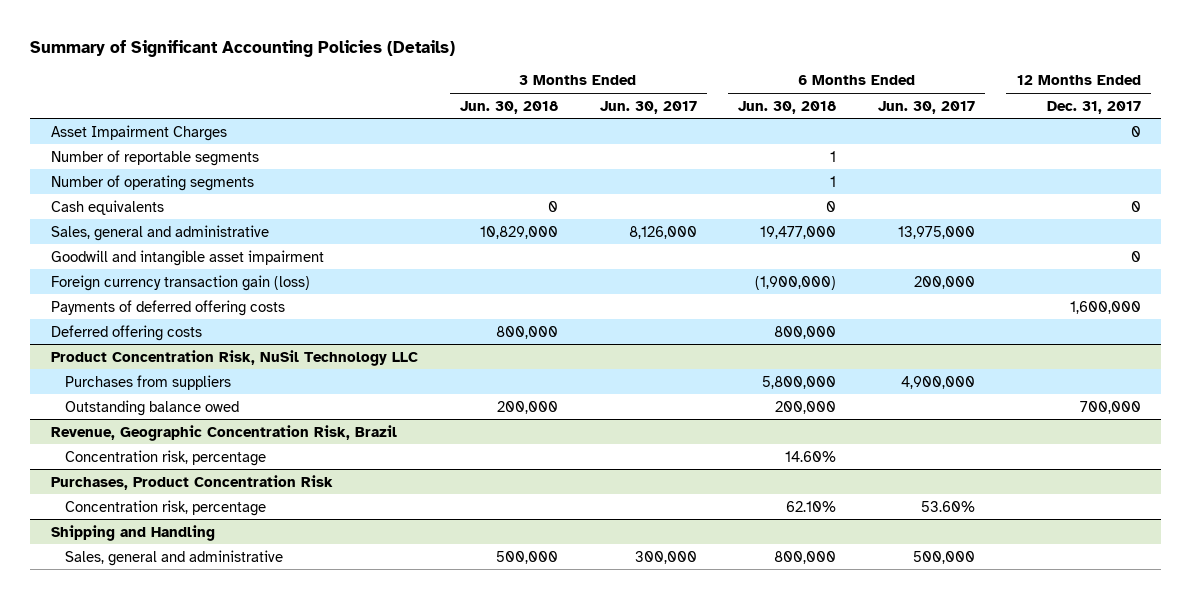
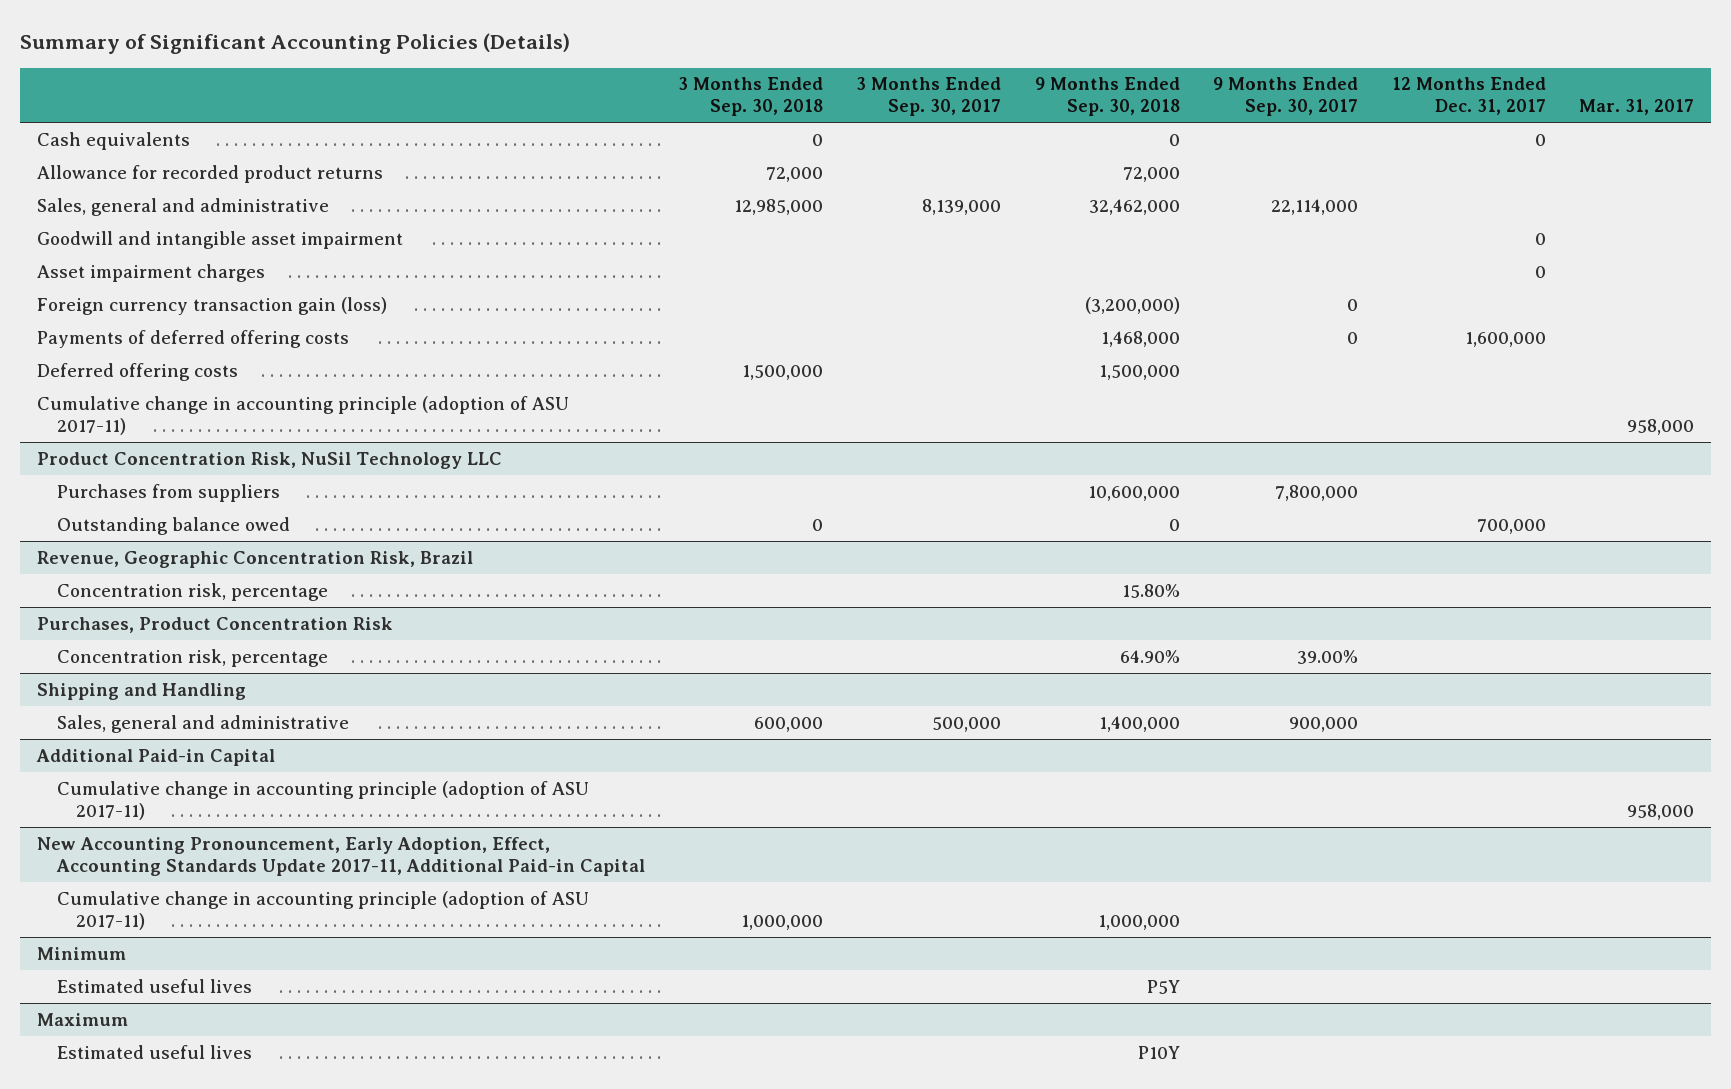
- | 3 Months Ended Jun. 30, 2018 | 3 Months Ended Jun. 30, 2017 | 6 Months Ended Jun. 30, 2018 | 6 Months Ended Jun. 30, 2017 | 12 Months Ended Dec. 31, 2017
+ | 3 Months Ended Sep. 30, 2018 | 3 Months Ended Sep. 30, 2017 | 9 Months Ended Sep. 30, 2018 | 9 Months Ended Sep. 30, 2017 | 12 Months Ended Dec. 31, 2017 | Mar. 31, 2017
- Asset Impairment Charges | | | | | 0
- Number of reportable segments | | | 1 | |
- Number of operating segments | | | 1 | |
+ Allowance for recorded product returns | 72,000 | | 72,000 | | |
+ Asset impairment charges | | | | | 0 |
+ Cumulative change in accounting principle (adoption of ASU 2017-11) | | | | | | 958,000
+ Additional Paid-in Capital
+ Cumulative change in accounting principle (adoption of ASU 2017-11) | | | | | | 958,000
+ New Accounting Pronouncement, Early Adoption, Effect, Accounting Standards Update 2017-11, Additional Paid-in Capital
+ Cumulative change in accounting principle (adoption of ASU 2017-11) | 1,000,000 | | 1,000,000 | | |
+ Minimum
+ Estimated useful lives | | | P5Y | | |
+ Maximum
+ Estimated useful lives | | | P10Y | | |

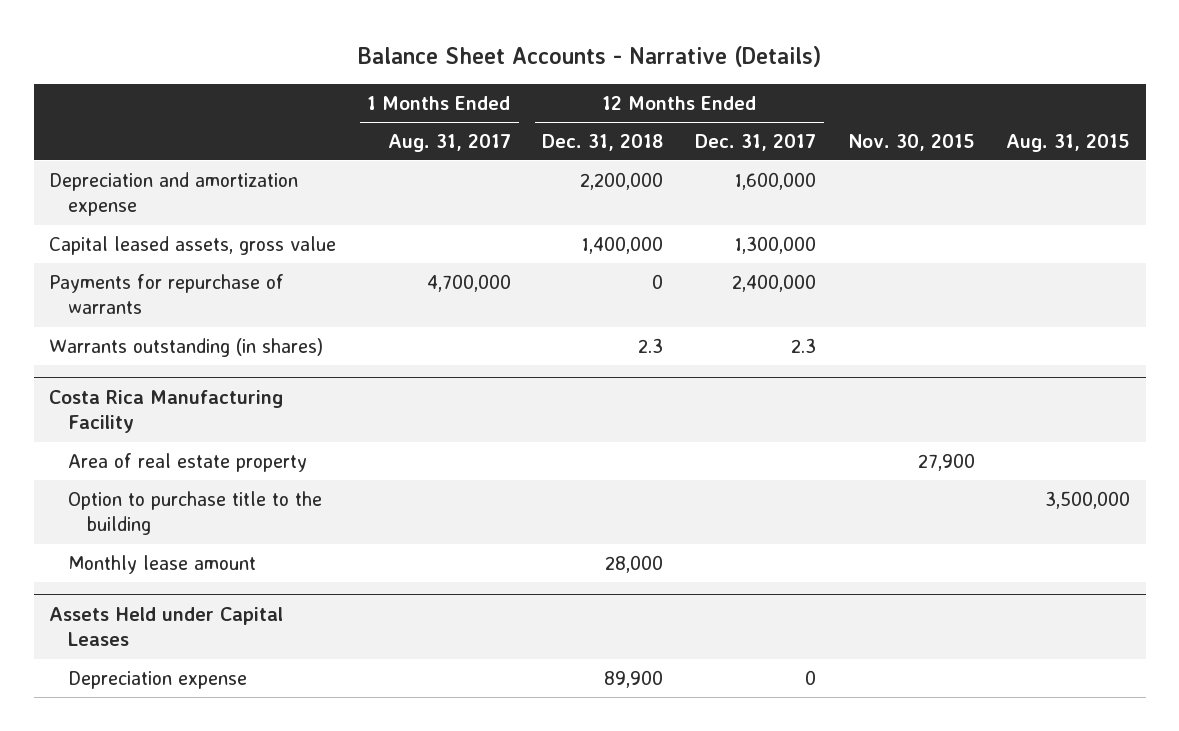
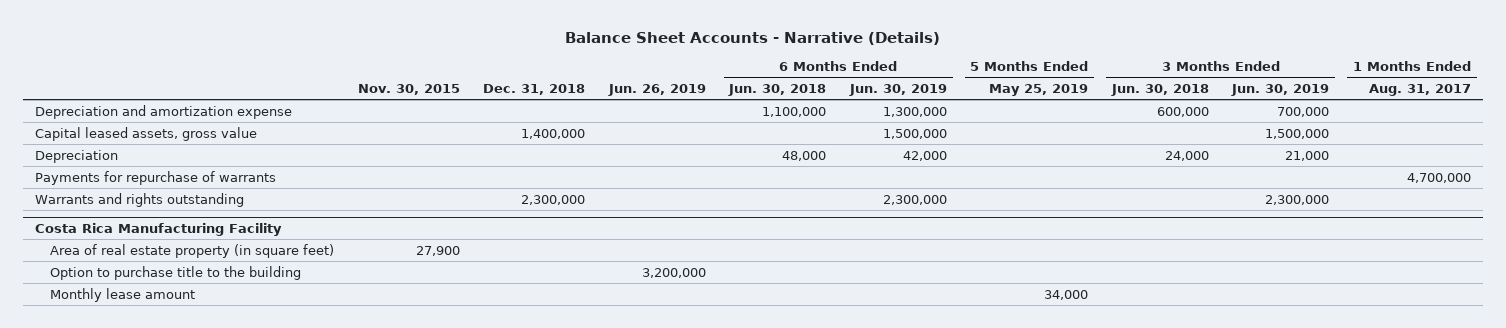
- | 1 Months Ended Aug. 31, 2017 | 12 Months Ended Dec. 31, 2018 | 12 Months Ended Dec. 31, 2017 | Nov. 30, 2015 | Aug. 31, 2015
+ | Nov. 30, 2015 | Dec. 31, 2018 | Jun. 26, 2019 | 6 Months Ended Jun. 30, 2018 | 6 Months Ended Jun. 30, 2019 | 5 Months Ended May 25, 2019 | 3 Months Ended Jun. 30, 2018 | 3 Months Ended Jun. 30, 2019 | 1 Months Ended Aug. 31, 2017
+ Depreciation | | | | 48,000 | 42,000 | | 24,000 | 21,000 |
- Warrants outstanding (in shares) | | 2.3 | 2.3 | |
+ Warrants and rights outstanding | | 2,300,000 | | | 2,300,000 | | | 2,300,000 |
@ Costa Rica Manufacturing Facility
- Area of real estate property | | | | 27,900 |
+ Area of real estate property (in square feet) | 27,900 | | | | | | | |
- Assets Held under Capital Leases
- Depreciation expense | | 89,900 | 0 | |

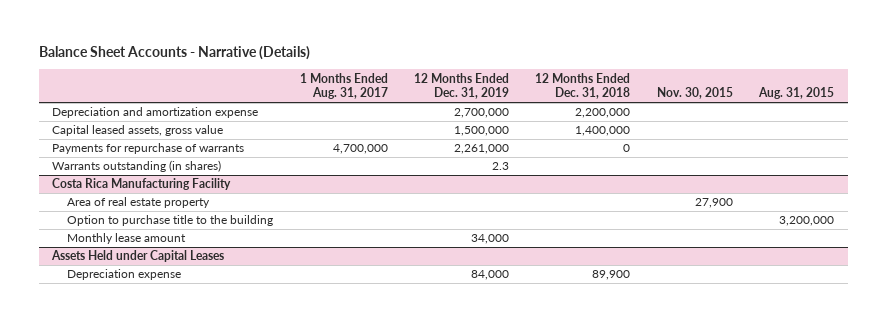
- | Nov. 30, 2015 | Dec. 31, 2018 | Jun. 26, 2019 | 6 Months Ended Jun. 30, 2018 | 6 Months Ended Jun. 30, 2019 | 5 Months Ended May 25, 2019 | 3 Months Ended Jun. 30, 2018 | 3 Months Ended Jun. 30, 2019 | 1 Months Ended Aug. 31, 2017
+ | 1 Months Ended Aug. 31, 2017 | 12 Months Ended Dec. 31, 2019 | 12 Months Ended Dec. 31, 2018 | Nov. 30, 2015 | Aug. 31, 2015
- Depreciation | | | | 48,000 | 42,000 | | 24,000 | 21,000 |
- Warrants and rights outstanding | | 2,300,000 | | | 2,300,000 | | | 2,300,000 |
+ Warrants outstanding (in shares) | | 2.3 | | |
@ Costa Rica Manufacturing Facility
- Area of real estate property (in square feet) | 27,900 | | | | | | | |
+ Area of real estate property | | | | 27,900 |
+ Assets Held under Capital Leases
+ Depreciation expense | | 84,000 | 89,900 | |

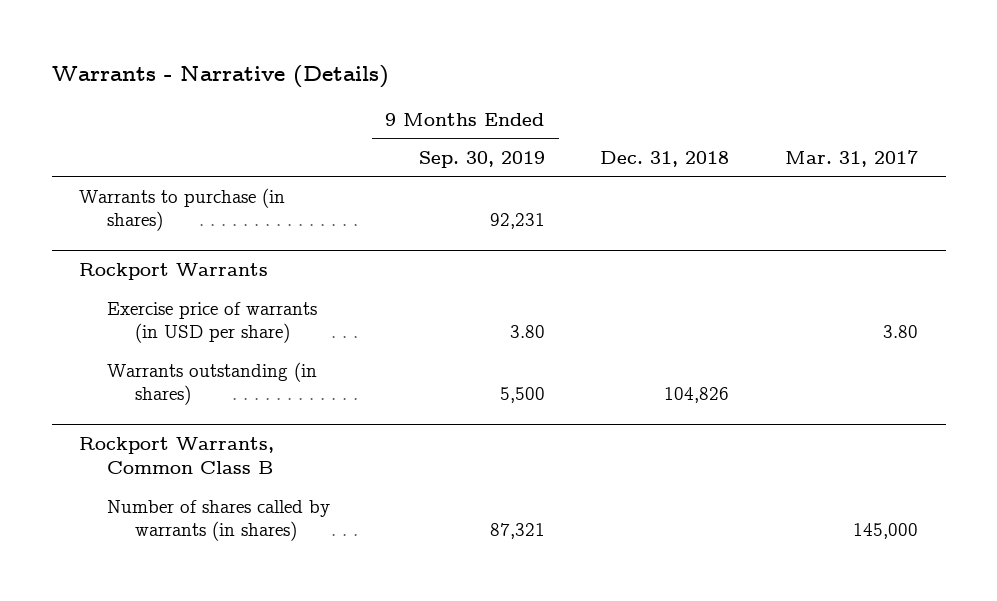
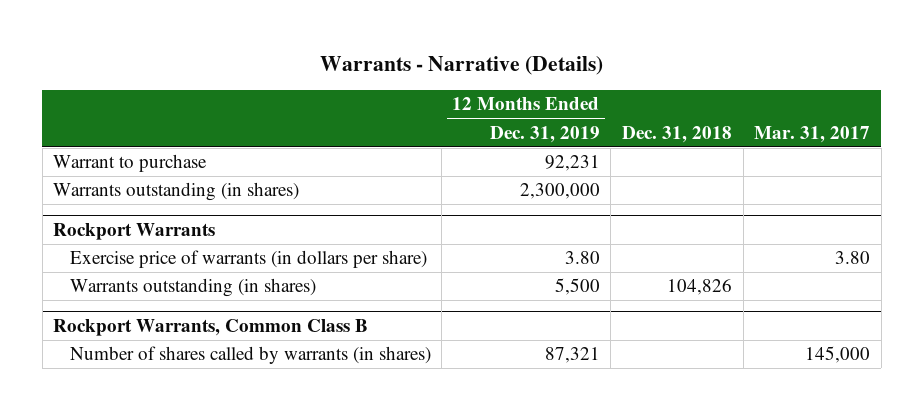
- | 9 Months Ended Sep. 30, 2019 | Dec. 31, 2018 | Mar. 31, 2017
+ | 12 Months Ended Dec. 31, 2019 | Dec. 31, 2018 | Mar. 31, 2017
- Warrants to purchase (in shares) | 92,231 | |
+ Warrant to purchase | 92,231 | |
+ Warrants outstanding (in shares) | 2,300,000 | |
@ Rockport Warrants
- Exercise price of warrants (in USD per share) | 3.80 | | 3.80
+ Exercise price of warrants (in dollars per share) | 3.80 | | 3.80

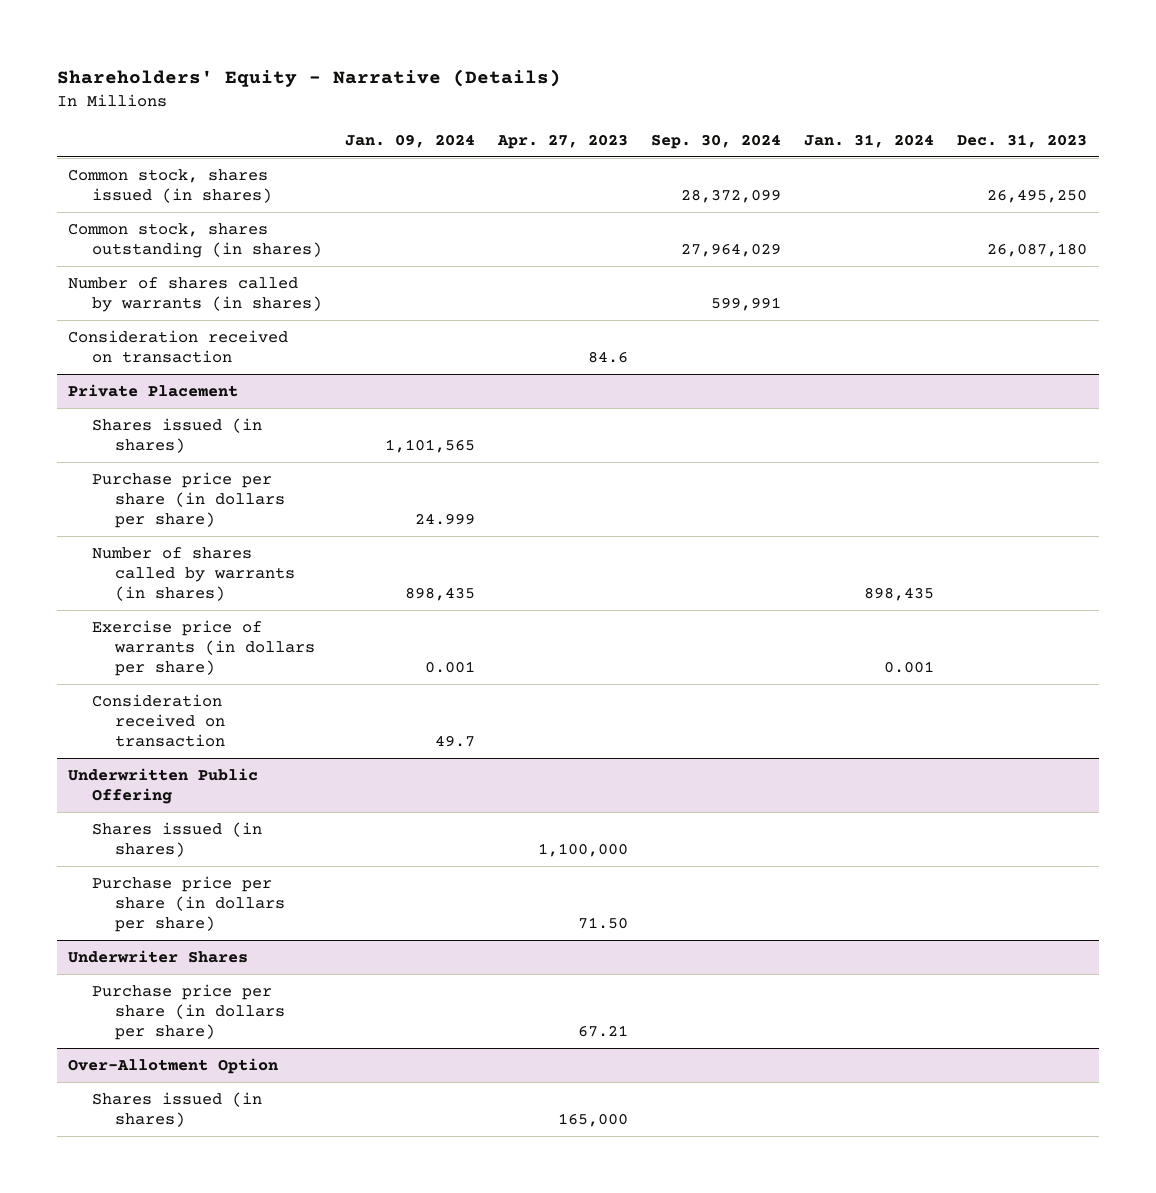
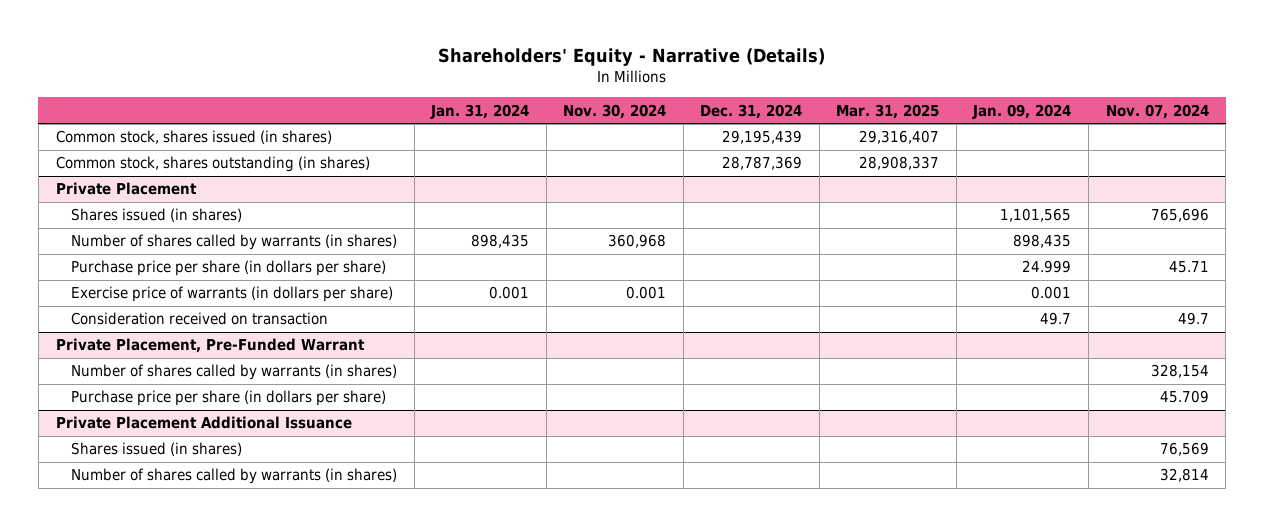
- | Jan. 09, 2024 | Apr. 27, 2023 | Sep. 30, 2024 | Jan. 31, 2024 | Dec. 31, 2023
+ | Jan. 31, 2024 | Nov. 30, 2024 | Dec. 31, 2024 | Mar. 31, 2025 | Jan. 09, 2024 | Nov. 07, 2024
- Number of shares called by warrants (in shares) | | | 599,991 | |
- Consideration received on transaction | | 84.6 | | |
@ Private Placement
moved down: Purchase price per share (in dollars per share) | | | | | 24.999 | 45.71
- Underwritten Public Offering
- Shares issued (in shares) | | 1,100,000 | | |
- Purchase price per share (in dollars per share) | | 71.50 | | |
- Underwriter Shares
- Purchase price per share (in dollars per share) | | 67.21 | | |
- Over-Allotment Option
- Shares issued (in shares) | | 165,000 | | |
+ Private Placement, Pre-Funded Warrant
+ Number of shares called by warrants (in shares) | | | | | | 328,154
+ Purchase price per share (in dollars per share) | | | | | | 45.709
+ Private Placement Additional Issuance
+ Shares issued (in shares) | | | | | | 76,569
+ Number of shares called by warrants (in shares) | | | | | | 32,814

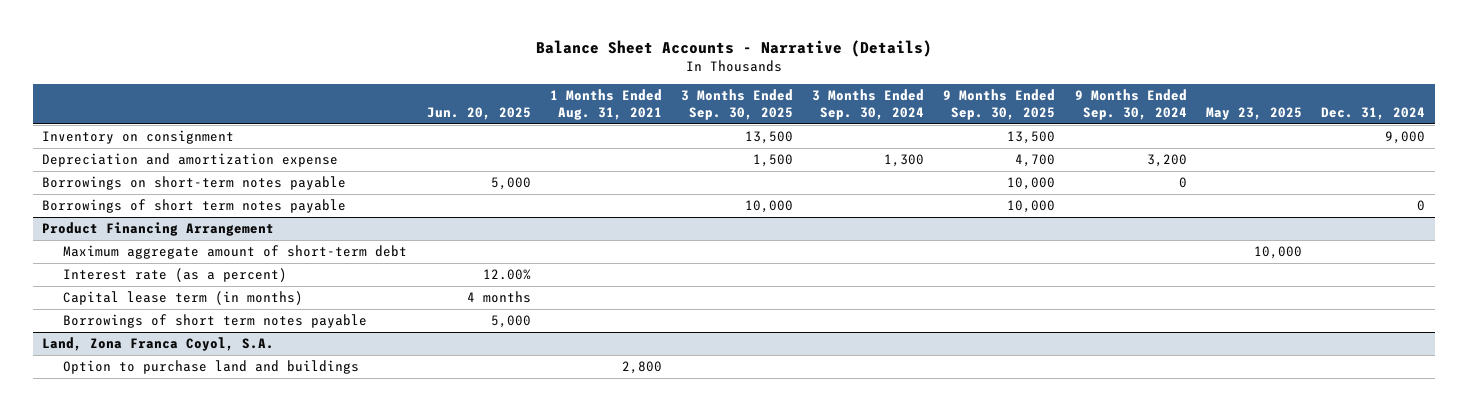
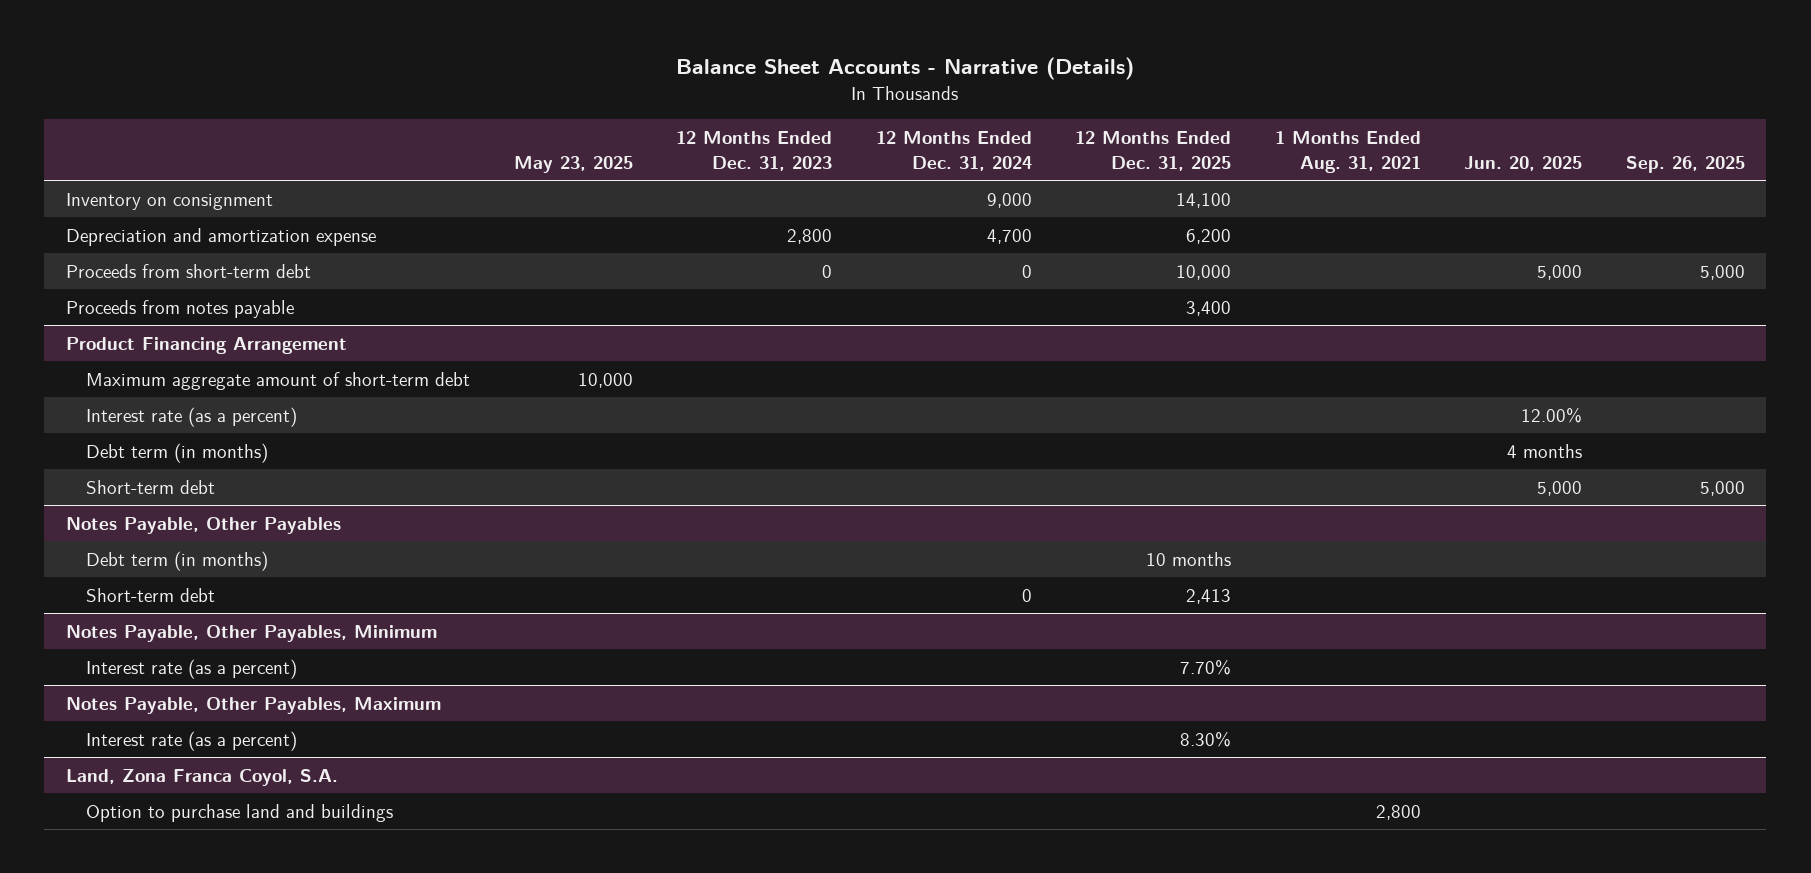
- | Jun. 20, 2025 | 1 Months Ended Aug. 31, 2021 | 3 Months Ended Sep. 30, 2025 | 3 Months Ended Sep. 30, 2024 | 9 Months Ended Sep. 30, 2025 | 9 Months Ended Sep. 30, 2024 | May 23, 2025 | Dec. 31, 2024
+ | May 23, 2025 | 12 Months Ended Dec. 31, 2023 | 12 Months Ended Dec. 31, 2024 | 12 Months Ended Dec. 31, 2025 | 1 Months Ended Aug. 31, 2021 | Jun. 20, 2025 | Sep. 26, 2025
- Borrowings on short-term notes payable | 5,000 | | | | 10,000 | 0 | |
- Borrowings of short term notes payable | | | 10,000 | | 10,000 | | | 0
+ Proceeds from short-term debt | | 0 | 0 | 10,000 | | 5,000 | 5,000
+ Proceeds from notes payable | | | | 3,400 | | |
@ Product Financing Arrangement
- Capital lease term (in months) | 4 months | | | | | | |
- Borrowings of short term notes payable | 5,000 | | | | | | |
+ Debt term (in months) | | | | | | 4 months |
+ Short-term debt | | | | | | 5,000 | 5,000
+ Notes Payable, Other Payables
+ Debt term (in months) | | | | 10 months | | |
+ Short-term debt | | | 0 | 2,413 | | |
+ Notes Payable, Other Payables, Minimum
+ Interest rate (as a percent) | | | | 7.70% | | |
+ Notes Payable, Other Payables, Maximum
+ Interest rate (as a percent) | | | | 8.30% | | |

